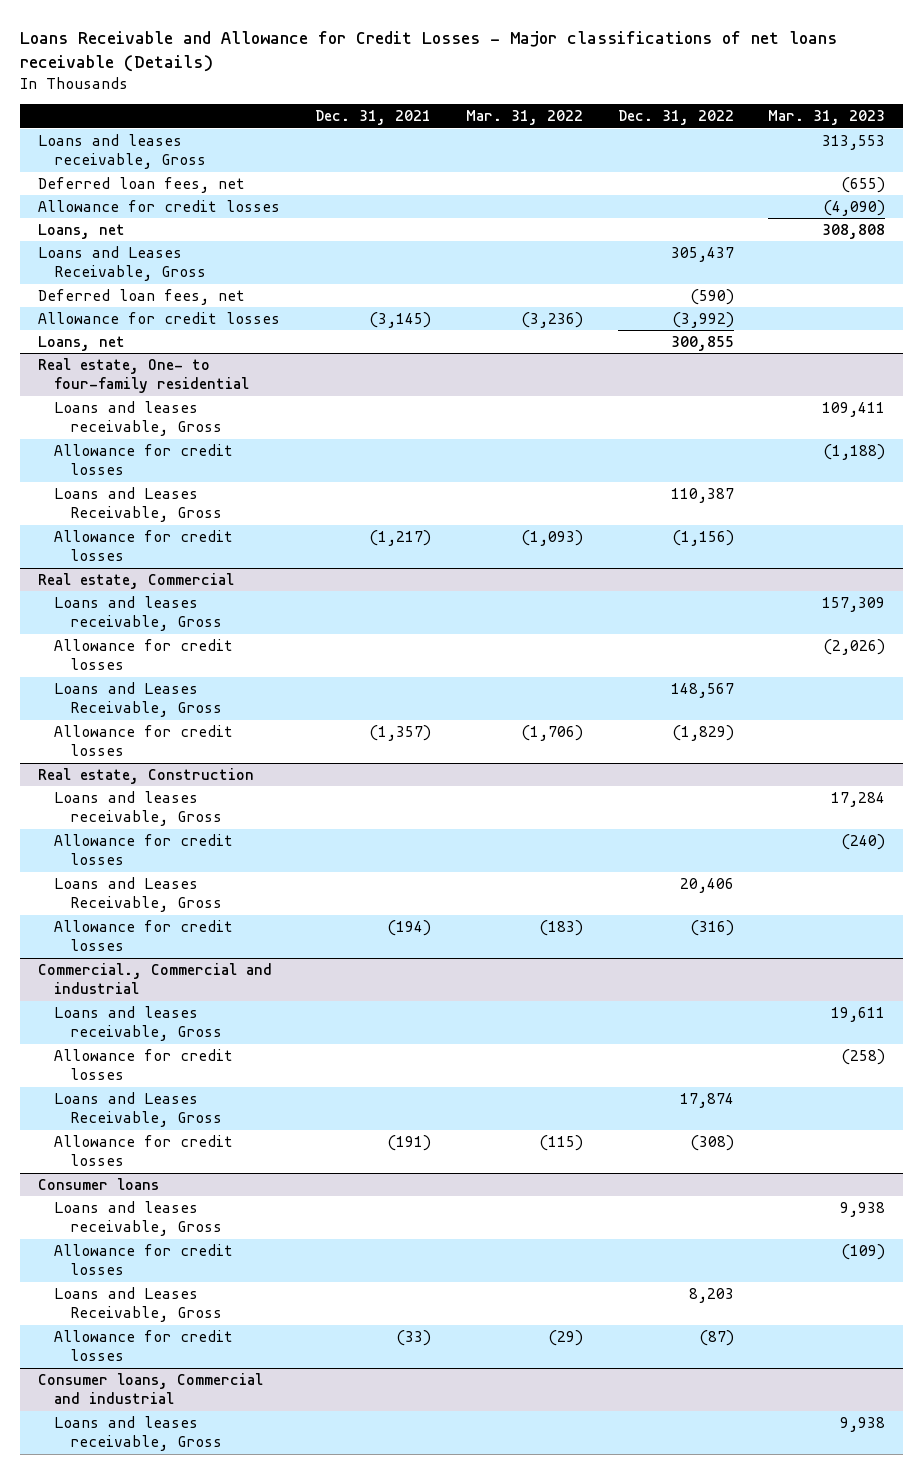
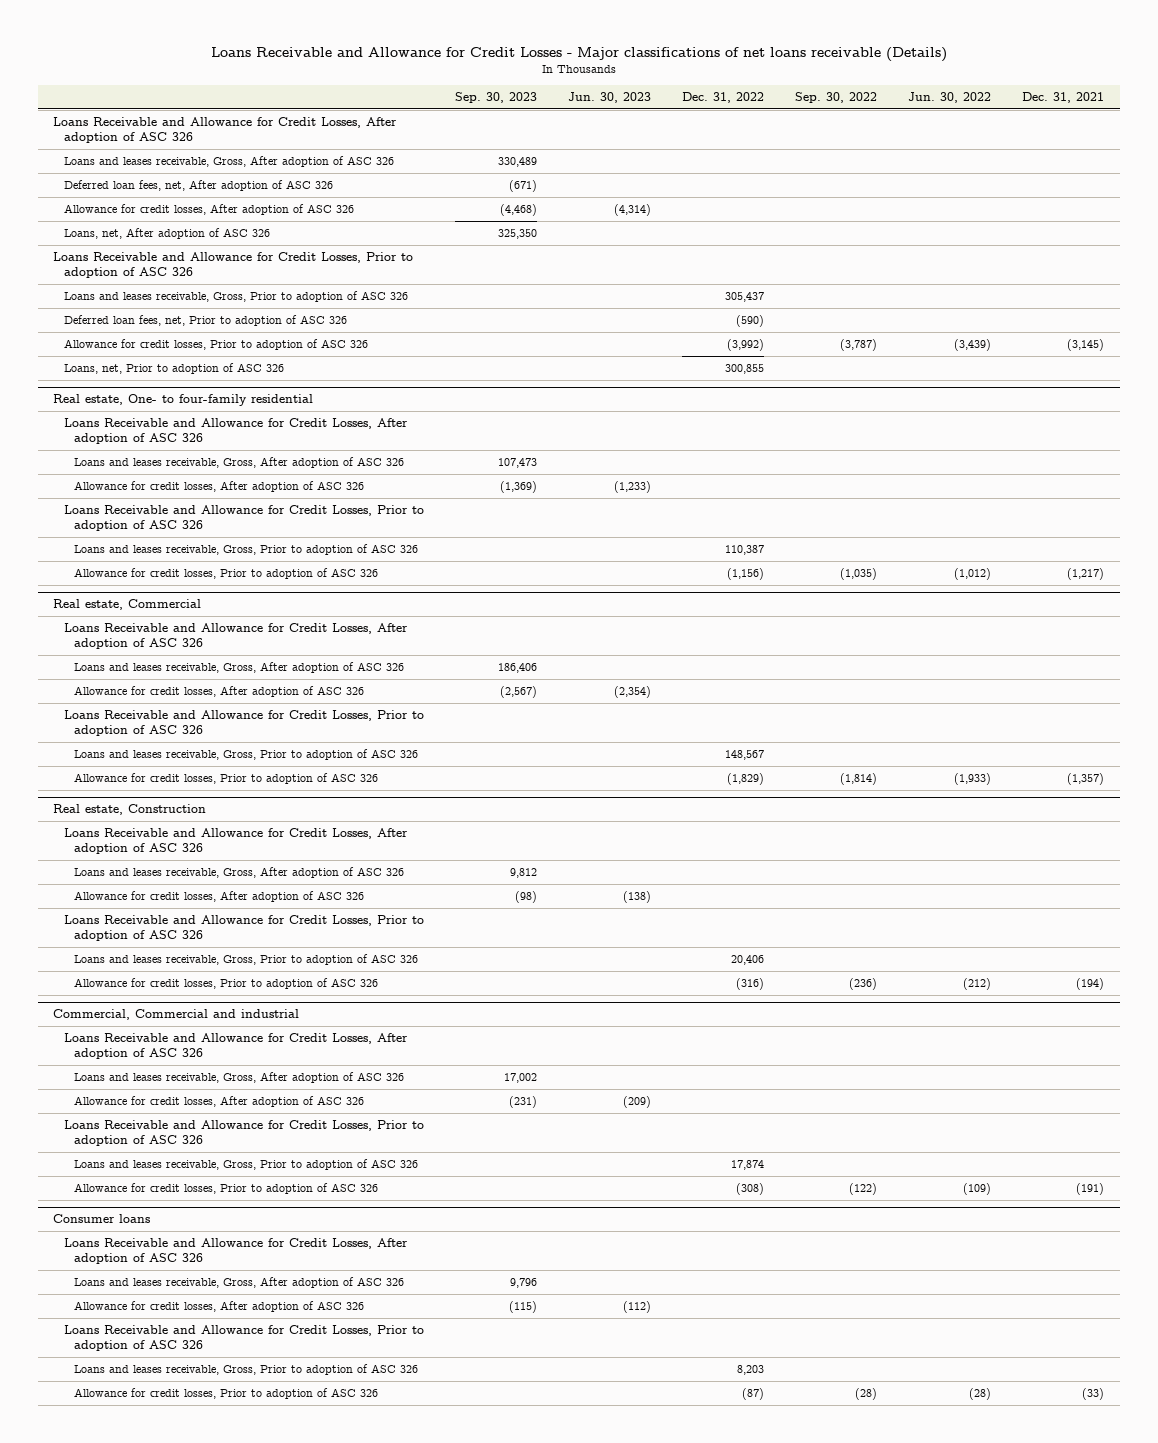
- | Dec. 31, 2021 | Mar. 31, 2022 | Dec. 31, 2022 | Mar. 31, 2023
+ | Sep. 30, 2023 | Jun. 30, 2023 | Dec. 31, 2022 | Sep. 30, 2022 | Jun. 30, 2022 | Dec. 31, 2021
- Loans and leases receivable, Gross | | | | 313,553
- Deferred loan fees, net | | | | (655)
- Allowance for credit losses | | | | (4,090)
- Loans, net | | | | 308,808
- Loans and Leases Receivable, Gross | | | 305,437 |
- Deferred loan fees, net | | | (590) |
- Allowance for credit losses | (3,145) | (3,236) | (3,992) |
- Loans, net | | | 300,855 |
+ Loans Receivable and Allowance for Credit Losses, After adoption of ASC 326
+ Loans and leases receivable, Gross, After adoption of ASC 326 | 330,489 | | | | |
+ Deferred loan fees, net, After adoption of ASC 326 | (671) | | | | |
+ Allowance for credit losses, After adoption of ASC 326 | (4,468) | (4,314) | | | |
+ Loans, net, After adoption of ASC 326 | 325,350 | | | | |
+ Loans Receivable and Allowance for Credit Losses, Prior to adoption of ASC 326
+ Loans and leases receivable, Gross, Prior to adoption of ASC 326 | | | 305,437 | | |
+ Deferred loan fees, net, Prior to adoption of ASC 326 | | | (590) | | |
+ Allowance for credit losses, Prior to adoption of ASC 326 | | | (3,992) | (3,787) | (3,439) | (3,145)
+ Loans, net, Prior to adoption of ASC 326 | | | 300,855 | | |
@ Real estate, One- to four-family residential
- Loans and leases receivable, Gross | | | | 109,411
- Allowance for credit losses | | | | (1,188)
- Loans and Leases Receivable, Gross | | | 110,387 |
- Allowance for credit losses | (1,217) | (1,093) | (1,156) |
+ Loans Receivable and Allowance for Credit Losses, After adoption of ASC 326
+ Loans and leases receivable, Gross, After adoption of ASC 326 | 107,473 | | | | |
+ Allowance for credit losses, After adoption of ASC 326 | (1,369) | (1,233) | | | |
+ Loans Receivable and Allowance for Credit Losses, Prior to adoption of ASC 326
+ Loans and leases receivable, Gross, Prior to adoption of ASC 326 | | | 110,387 | | |
+ Allowance for credit losses, Prior to adoption of ASC 326 | | | (1,156) | (1,035) | (1,012) | (1,217)
@ Real estate, Commercial
- Loans and leases receivable, Gross | | | | 157,309
- Allowance for credit losses | | | | (2,026)
- Loans and Leases Receivable, Gross | | | 148,567 |
- Allowance for credit losses | (1,357) | (1,706) | (1,829) |
+ Loans Receivable and Allowance for Credit Losses, After adoption of ASC 326
+ Loans and leases receivable, Gross, After adoption of ASC 326 | 186,406 | | | | |
+ Allowance for credit losses, After adoption of ASC 326 | (2,567) | (2,354) | | | |
+ Loans Receivable and Allowance for Credit Losses, Prior to adoption of ASC 326
+ Loans and leases receivable, Gross, Prior to adoption of ASC 326 | | | 148,567 | | |
+ Allowance for credit losses, Prior to adoption of ASC 326 | | | (1,829) | (1,814) | (1,933) | (1,357)
@ Real estate, Construction
- Loans and leases receivable, Gross | | | | 17,284
- Allowance for credit losses | | | | (240)
- Loans and Leases Receivable, Gross | | | 20,406 |
- Allowance for credit losses | (194) | (183) | (316) |
- Commercial., Commercial and industrial
- Loans and leases receivable, Gross | | | | 19,611
- Allowance for credit losses | | | | (258)
- Loans and Leases Receivable, Gross | | | 17,874 |
- Allowance for credit losses | (191) | (115) | (308) |
@ Real estate, Construction
+ Loans Receivable and Allowance for Credit Losses, After adoption of ASC 326
+ Loans and leases receivable, Gross, After adoption of ASC 326 | 9,812 | | | | |
+ Allowance for credit losses, After adoption of ASC 326 | (98) | (138) | | | |
+ Loans Receivable and Allowance for Credit Losses, Prior to adoption of ASC 326
+ Loans and leases receivable, Gross, Prior to adoption of ASC 326 | | | 20,406 | | |
+ Allowance for credit losses, Prior to adoption of ASC 326 | | | (316) | (236) | (212) | (194)
+ Commercial, Commercial and industrial
+ Loans Receivable and Allowance for Credit Losses, After adoption of ASC 326
+ Loans and leases receivable, Gross, After adoption of ASC 326 | 17,002 | | | | |
+ Allowance for credit losses, After adoption of ASC 326 | (231) | (209) | | | |
+ Loans Receivable and Allowance for Credit Losses, Prior to adoption of ASC 326
+ Loans and leases receivable, Gross, Prior to adoption of ASC 326 | | | 17,874 | | |
+ Allowance for credit losses, Prior to adoption of ASC 326 | | | (308) | (122) | (109) | (191)
@ Consumer loans
- Loans and leases receivable, Gross | | | | 9,938
- Allowance for credit losses | | | | (109)
- Loans and Leases Receivable, Gross | | | 8,203 |
- Allowance for credit losses | (33) | (29) | (87) |
- Consumer loans, Commercial and industrial
- Loans and leases receivable, Gross | | | | 9,938
@ Consumer loans
+ Loans Receivable and Allowance for Credit Losses, After adoption of ASC 326
+ Loans and leases receivable, Gross, After adoption of ASC 326 | 9,796 | | | | |
+ Allowance for credit losses, After adoption of ASC 326 | (115) | (112) | | | |
+ Loans Receivable and Allowance for Credit Losses, Prior to adoption of ASC 326
+ Loans and leases receivable, Gross, Prior to adoption of ASC 326 | | | 8,203 | | |
+ Allowance for credit losses, Prior to adoption of ASC 326 | | | (87) | (28) | (28) | (33)

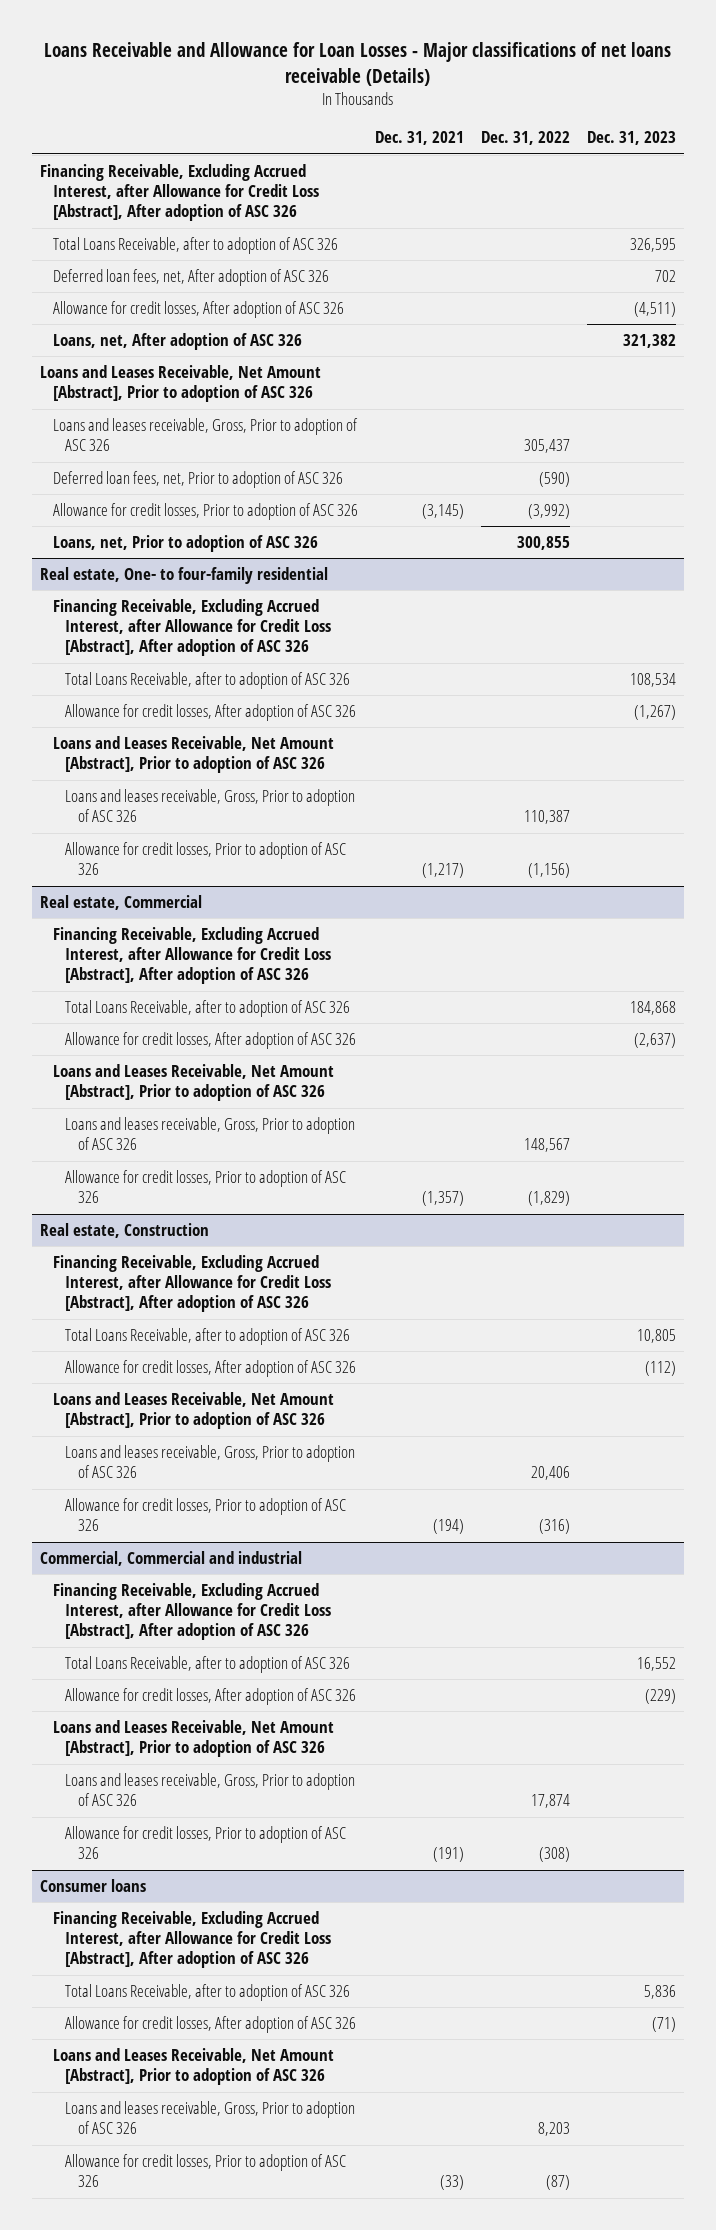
- Loans Receivable and Allowance for Credit Losses - Major classifications of net loans receivable (Details)
+ Loans Receivable and Allowance for Loan Losses - Major classifications of net loans receivable (Details)
- | Sep. 30, 2023 | Jun. 30, 2023 | Dec. 31, 2022 | Sep. 30, 2022 | Jun. 30, 2022 | Dec. 31, 2021
+ | Dec. 31, 2021 | Dec. 31, 2022 | Dec. 31, 2023
- Loans Receivable and Allowance for Credit Losses, After adoption of ASC 326
- Loans and leases receivable, Gross, After adoption of ASC 326 | 330,489 | | | | |
+ Financing Receivable, Excluding Accrued Interest, after Allowance for Credit Loss [Abstract], After adoption of ASC 326
+ Total Loans Receivable, after to adoption of ASC 326 | | | 326,595
- Loans Receivable and Allowance for Credit Losses, Prior to adoption of ASC 326
+ Loans and Leases Receivable, Net Amount [Abstract], Prior to adoption of ASC 326
@ Real estate, One- to four-family residential
- Loans Receivable and Allowance for Credit Losses, After adoption of ASC 326
- Loans and leases receivable, Gross, After adoption of ASC 326 | 107,473 | | | | |
+ Financing Receivable, Excluding Accrued Interest, after Allowance for Credit Loss [Abstract], After adoption of ASC 326
+ Total Loans Receivable, after to adoption of ASC 326 | | | 108,534
- Loans Receivable and Allowance for Credit Losses, Prior to adoption of ASC 326
+ Loans and Leases Receivable, Net Amount [Abstract], Prior to adoption of ASC 326
@ Real estate, Commercial
- Loans Receivable and Allowance for Credit Losses, After adoption of ASC 326
- Loans and leases receivable, Gross, After adoption of ASC 326 | 186,406 | | | | |
+ Financing Receivable, Excluding Accrued Interest, after Allowance for Credit Loss [Abstract], After adoption of ASC 326
+ Total Loans Receivable, after to adoption of ASC 326 | | | 184,868
- Loans Receivable and Allowance for Credit Losses, Prior to adoption of ASC 326
+ Loans and Leases Receivable, Net Amount [Abstract], Prior to adoption of ASC 326
@ Real estate, Construction
- Loans Receivable and Allowance for Credit Losses, After adoption of ASC 326
- Loans and leases receivable, Gross, After adoption of ASC 326 | 9,812 | | | | |
+ Financing Receivable, Excluding Accrued Interest, after Allowance for Credit Loss [Abstract], After adoption of ASC 326
+ Total Loans Receivable, after to adoption of ASC 326 | | | 10,805
- Loans Receivable and Allowance for Credit Losses, Prior to adoption of ASC 326
+ Loans and Leases Receivable, Net Amount [Abstract], Prior to adoption of ASC 326
@ Commercial, Commercial and industrial
- Loans Receivable and Allowance for Credit Losses, After adoption of ASC 326
- Loans and leases receivable, Gross, After adoption of ASC 326 | 17,002 | | | | |
+ Financing Receivable, Excluding Accrued Interest, after Allowance for Credit Loss [Abstract], After adoption of ASC 326
+ Total Loans Receivable, after to adoption of ASC 326 | | | 16,552
- Loans Receivable and Allowance for Credit Losses, Prior to adoption of ASC 326
+ Loans and Leases Receivable, Net Amount [Abstract], Prior to adoption of ASC 326
@ Consumer loans
- Loans Receivable and Allowance for Credit Losses, After adoption of ASC 326
- Loans and leases receivable, Gross, After adoption of ASC 326 | 9,796 | | | | |
+ Financing Receivable, Excluding Accrued Interest, after Allowance for Credit Loss [Abstract], After adoption of ASC 326
+ Total Loans Receivable, after to adoption of ASC 326 | | | 5,836
- Loans Receivable and Allowance for Credit Losses, Prior to adoption of ASC 326
+ Loans and Leases Receivable, Net Amount [Abstract], Prior to adoption of ASC 326

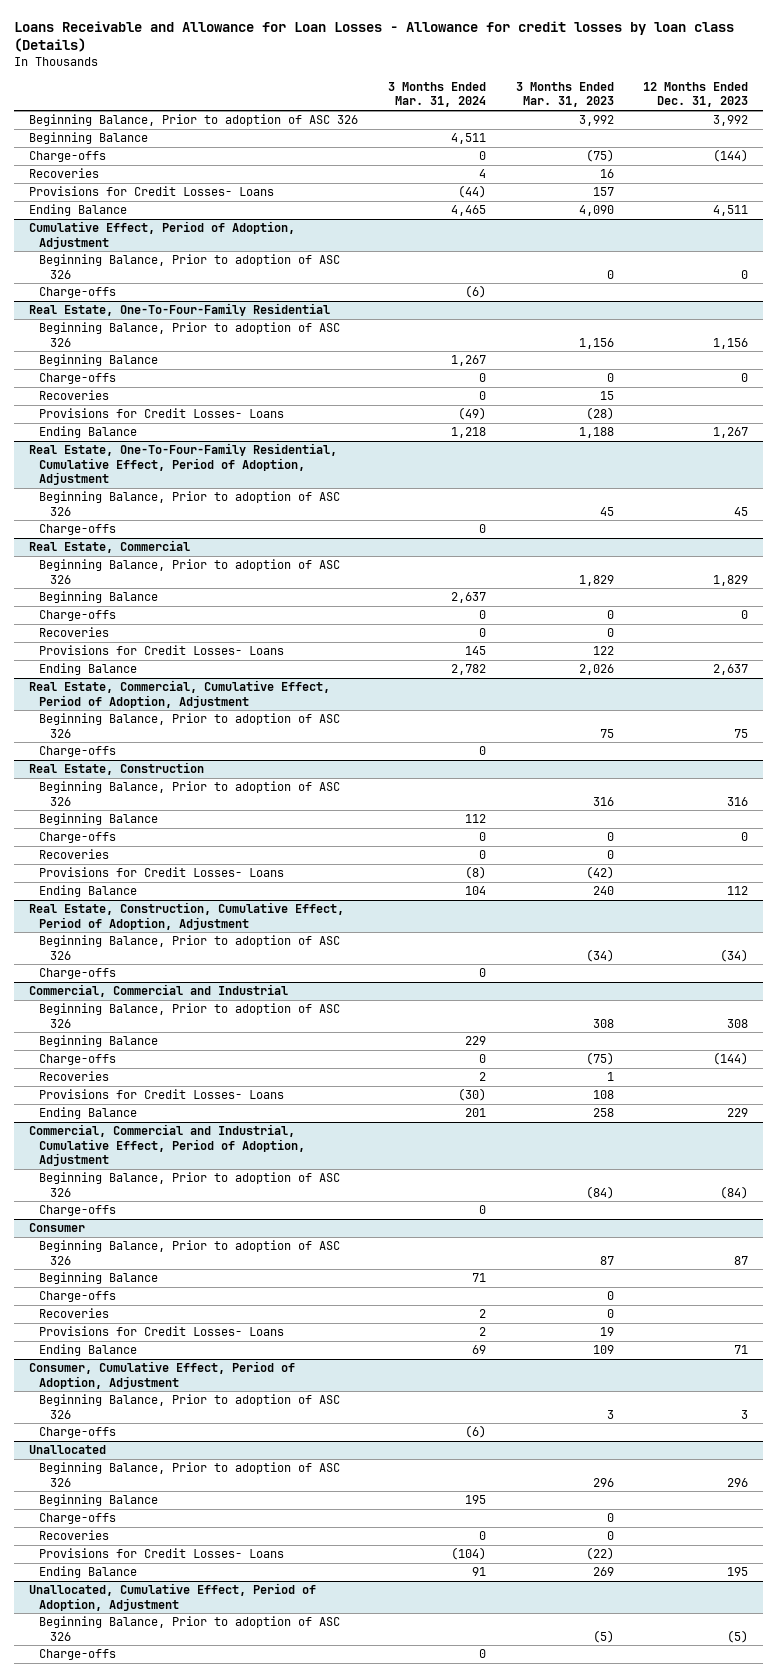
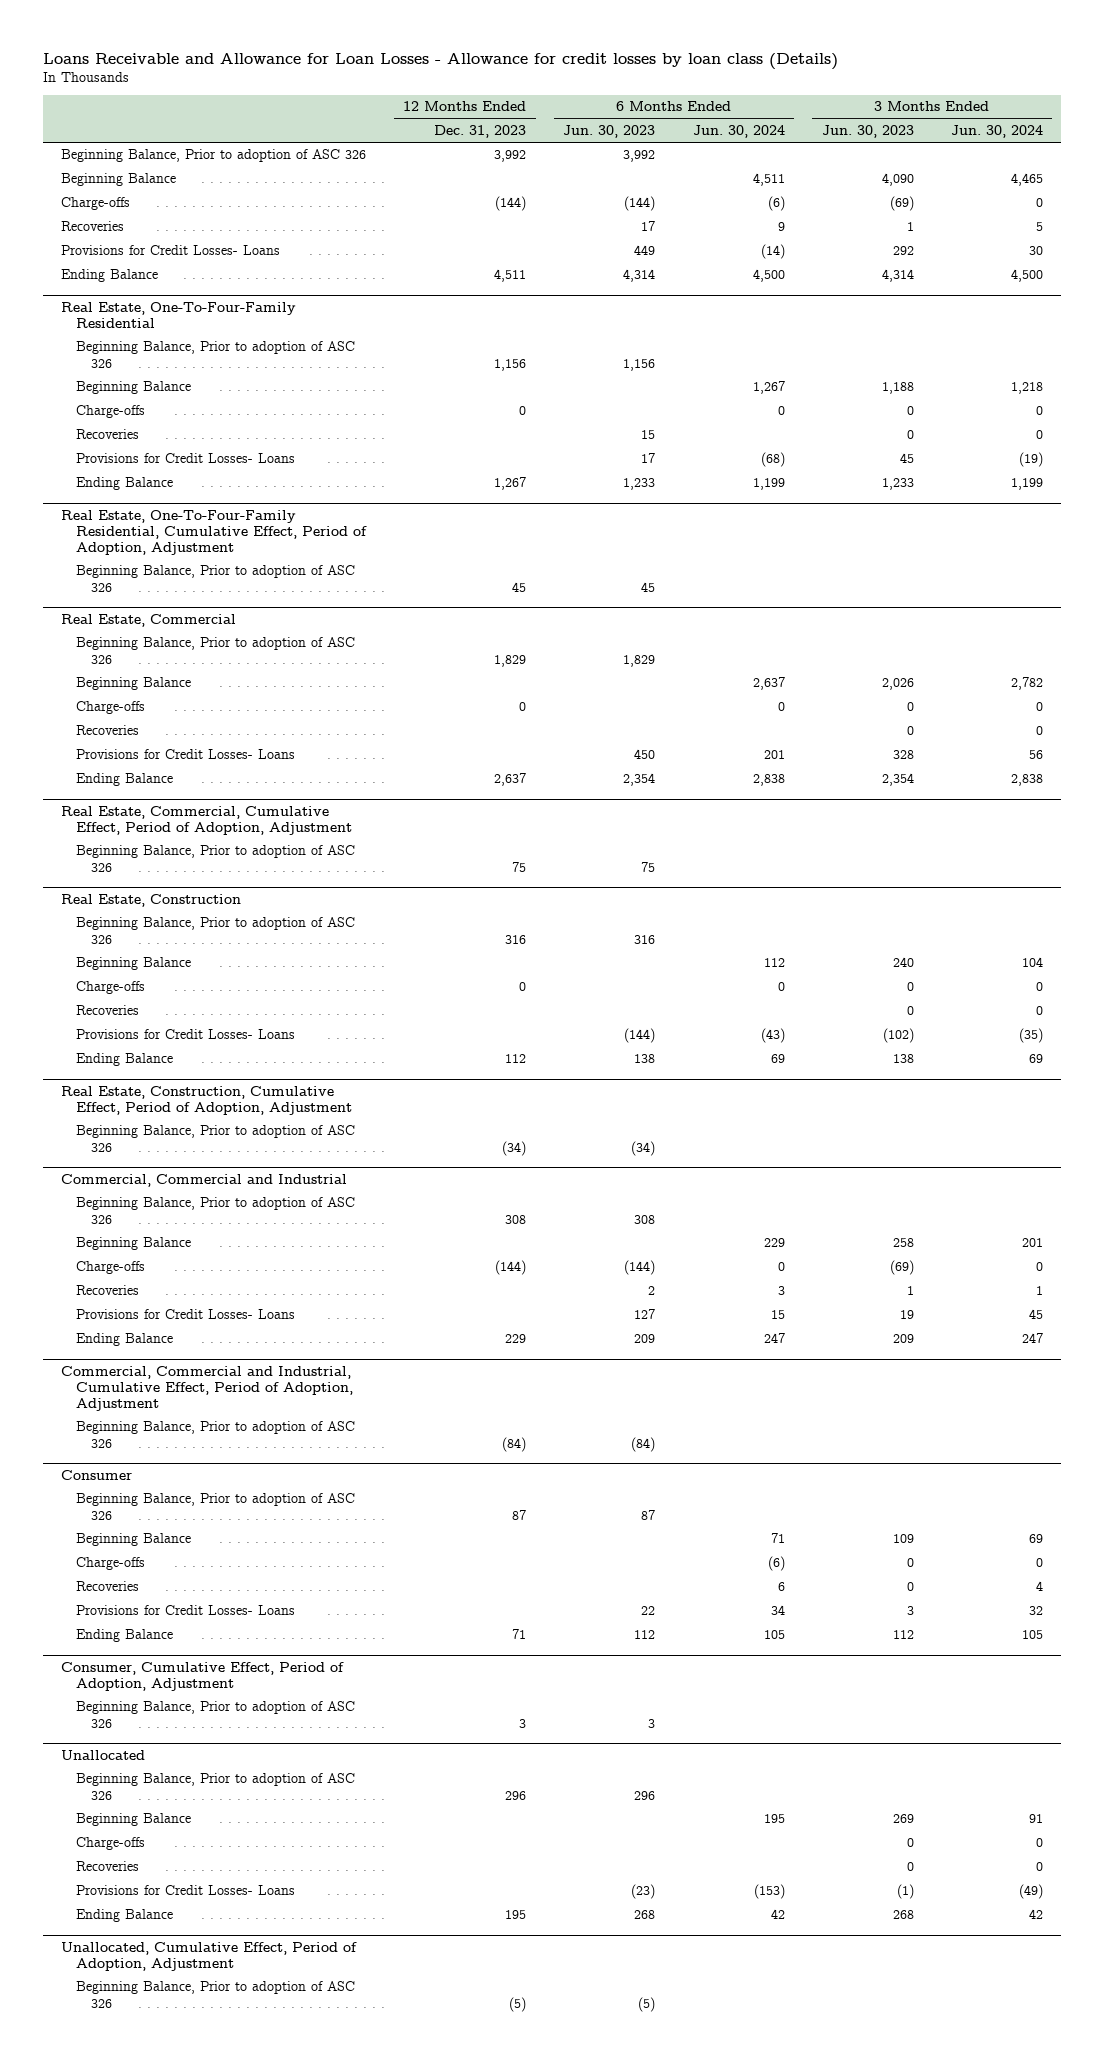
- | 3 Months Ended Mar. 31, 2024 | 3 Months Ended Mar. 31, 2023 | 12 Months Ended Dec. 31, 2023
+ | 12 Months Ended Dec. 31, 2023 | 6 Months Ended Jun. 30, 2023 | 6 Months Ended Jun. 30, 2024 | 3 Months Ended Jun. 30, 2023 | 3 Months Ended Jun. 30, 2024
- Cumulative Effect, Period of Adoption, Adjustment
- Beginning Balance, Prior to adoption of ASC 326 | | 0 | 0
- Charge-offs | (6) | |
@ Real Estate, One-To-Four-Family Residential, Cumulative Effect, Period of Adoption, Adjustment
- Charge-offs | 0 | |
@ Real Estate, Commercial, Cumulative Effect, Period of Adoption, Adjustment
- Charge-offs | 0 | |
@ Real Estate, Construction, Cumulative Effect, Period of Adoption, Adjustment
- Charge-offs | 0 | |
@ Commercial, Commercial and Industrial, Cumulative Effect, Period of Adoption, Adjustment
- Charge-offs | 0 | |
@ Consumer, Cumulative Effect, Period of Adoption, Adjustment
- Charge-offs | (6) | |
@ Unallocated, Cumulative Effect, Period of Adoption, Adjustment
- Charge-offs | 0 | |

